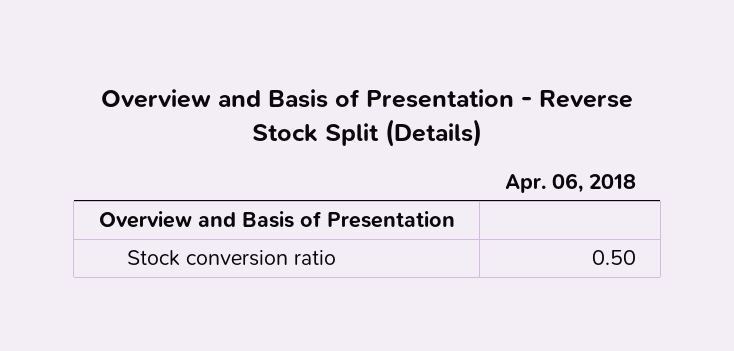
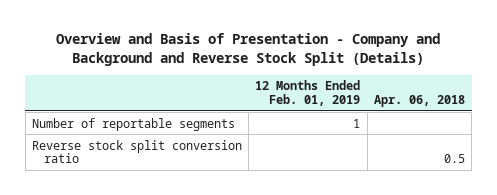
- Overview and Basis of Presentation - Reverse Stock Split (Details)
+ Overview and Basis of Presentation - Company and Background and Reverse Stock Split (Details)
- | Apr. 06, 2018
+ | 12 Months Ended Feb. 01, 2019 | Apr. 06, 2018
- Overview and Basis of Presentation
- Stock conversion ratio | 0.50
+ Number of reportable segments | 1 |
+ Reverse stock split conversion ratio | | 0.5

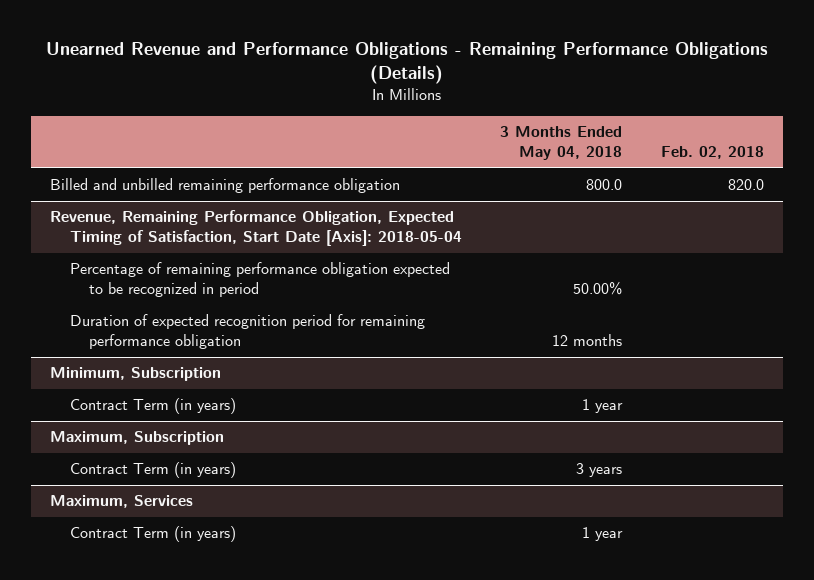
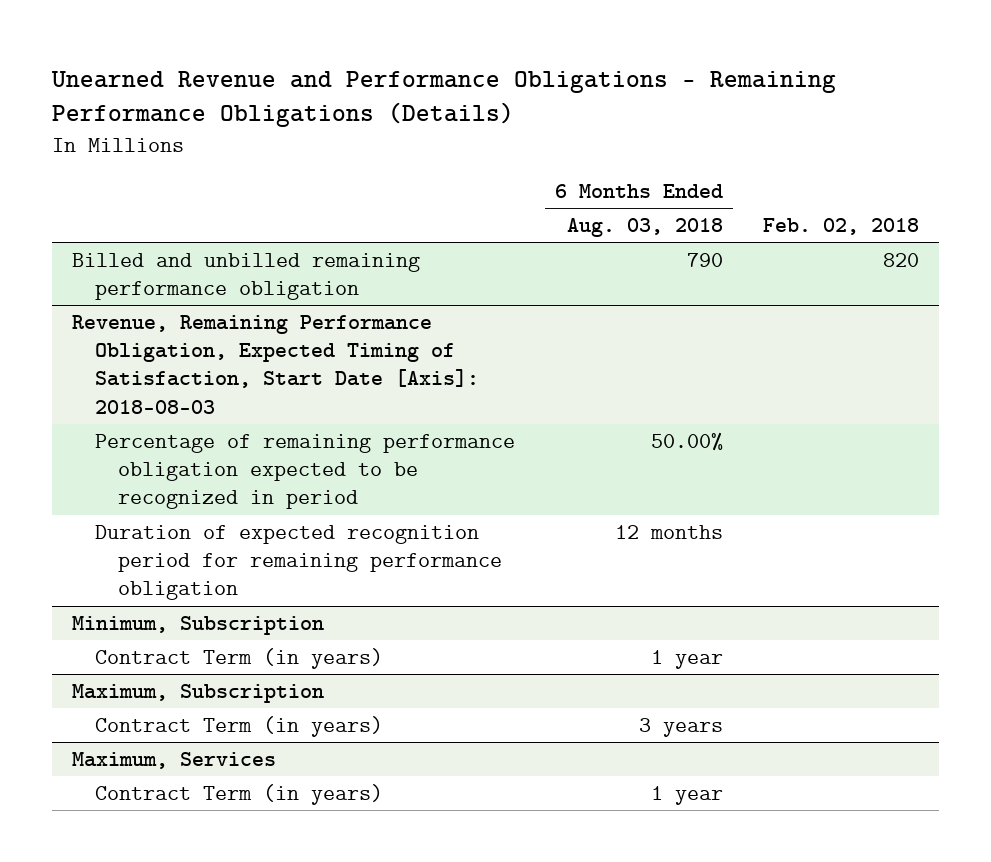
- | 3 Months Ended May 04, 2018 | Feb. 02, 2018
+ | 6 Months Ended Aug. 03, 2018 | Feb. 02, 2018
- Billed and unbilled remaining performance obligation | 800.0 | 820.0
- Revenue, Remaining Performance Obligation, Expected Timing of Satisfaction, Start Date [Axis]: 2018-05-04
- Percentage of remaining performance obligation expected to be recognized in period | 50.00% |
- Duration of expected recognition period for remaining performance obligation | 12 months |
+ Billed and unbilled remaining performance obligation | 790 | 820
+ Revenue, Remaining Performance Obligation, Expected Timing of Satisfaction, Start Date [Axis]: 2018-08-03
+ Percentage of remaining performance obligation expected to be recognized in period | 50.00% |
+ Duration of expected recognition period for remaining performance obligation | 12 months |

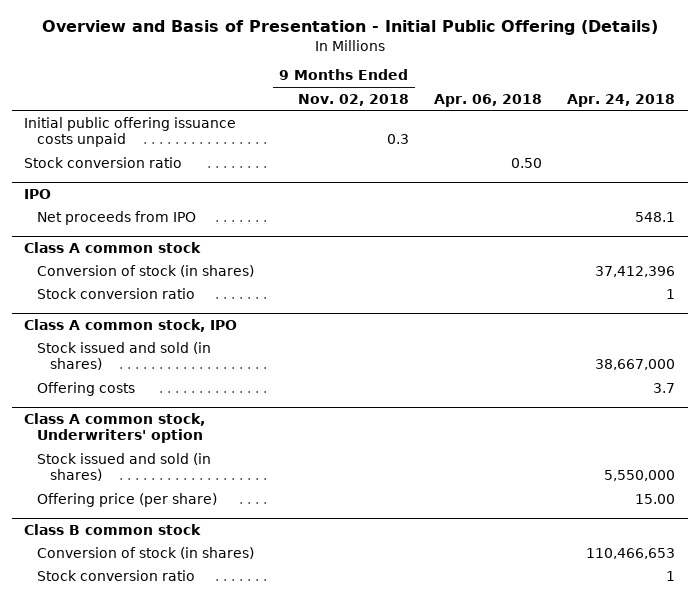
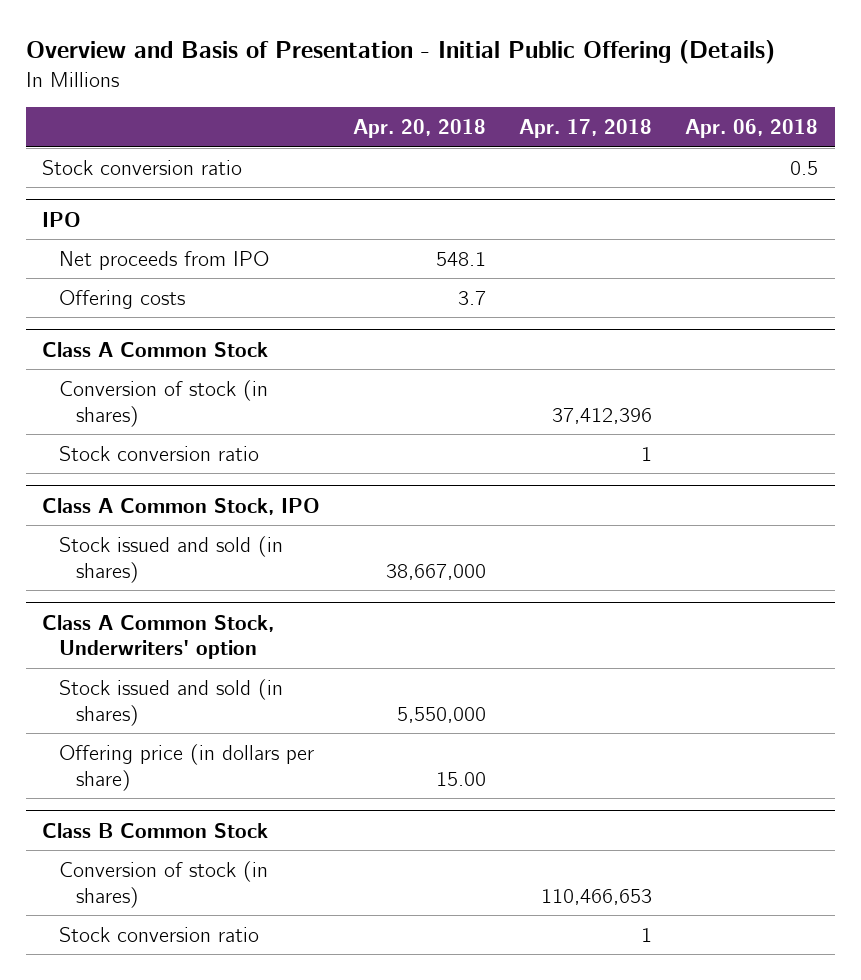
- | 9 Months Ended Nov. 02, 2018 | Apr. 06, 2018 | Apr. 24, 2018
+ | Apr. 20, 2018 | Apr. 17, 2018 | Apr. 06, 2018
- Initial public offering issuance costs unpaid | 0.3 | |
- Stock conversion ratio | | 0.50 |
+ Stock conversion ratio | | | 0.5
- Class A common stock
@ IPO
+ Offering costs | 3.7 | |
+ Class A Common Stock
- Class A common stock, IPO
+ Class A Common Stock, IPO
- Offering costs | | | 3.7
- Class A common stock, Underwriters' option
+ Class A Common Stock, Underwriters' option
- Offering price (per share) | | | 15.00
- Class B common stock
+ Offering price (in dollars per share) | 15.00 | |
+ Class B Common Stock

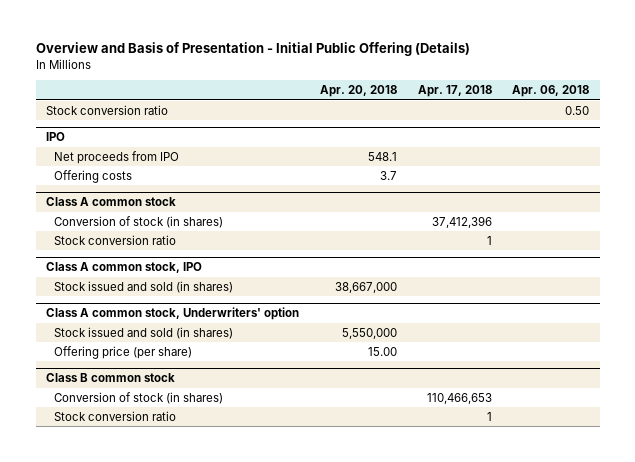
- Stock conversion ratio | | | 0.5
+ Stock conversion ratio | | | 0.50
- Class A Common Stock
+ Class A common stock
- Class A Common Stock, IPO
+ Class A common stock, IPO
- Class A Common Stock, Underwriters' option
+ Class A common stock, Underwriters' option
- Offering price (in dollars per share) | 15.00 | |
- Class B Common Stock
+ Offering price (per share) | 15.00 | |
+ Class B common stock

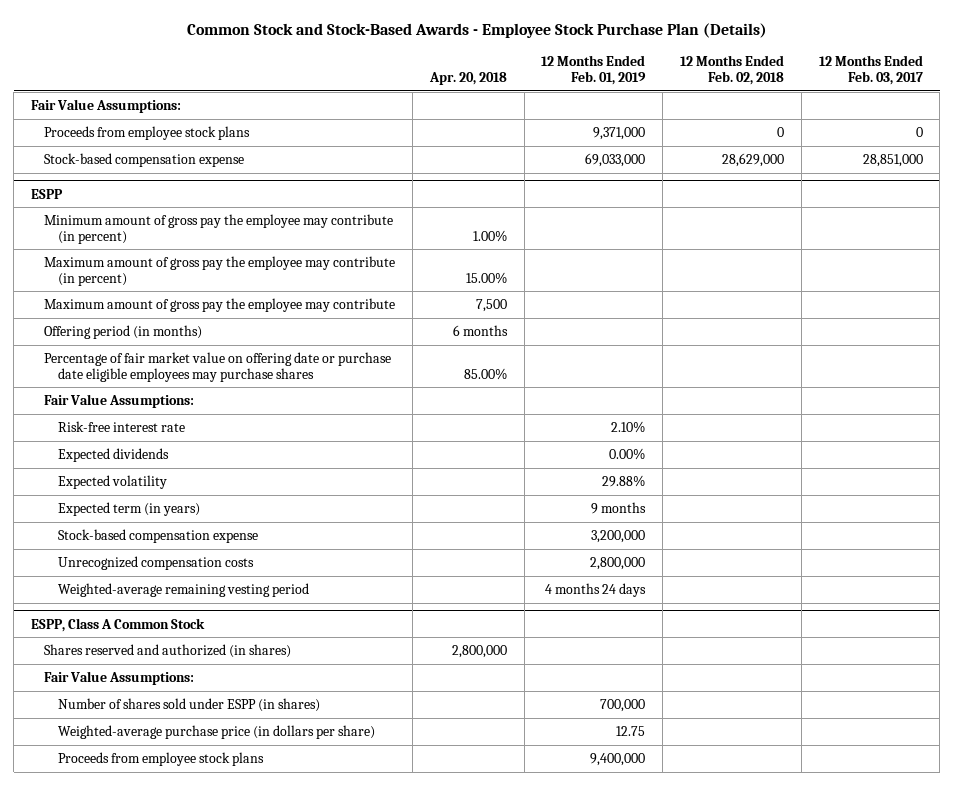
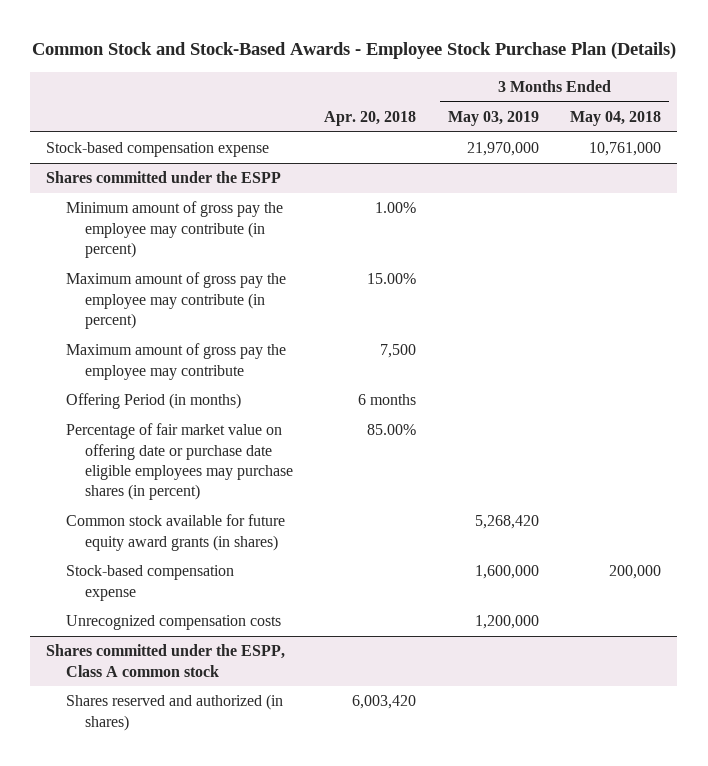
- | Apr. 20, 2018 | 12 Months Ended Feb. 01, 2019 | 12 Months Ended Feb. 02, 2018 | 12 Months Ended Feb. 03, 2017
+ | Apr. 20, 2018 | 3 Months Ended May 03, 2019 | 3 Months Ended May 04, 2018
- Fair Value Assumptions:
- Proceeds from employee stock plans | | 9,371,000 | 0 | 0
- ESPP
+ Shares committed under the ESPP
- Offering period (in months) | 6 months | | |
- Percentage of fair market value on offering date or purchase date eligible employees may purchase shares | 85.00% | | |
- Fair Value Assumptions:
- Risk-free interest rate | | 2.10% | |
- Expected dividends | | 0.00% | |
- Expected volatility | | 29.88% | |
- Expected term (in years) | | 9 months | |
+ Offering Period (in months) | 6 months | |
+ Percentage of fair market value on offering date or purchase date eligible employees may purchase shares (in percent) | 85.00% | |
+ Common stock available for future equity award grants (in shares) | | 5,268,420 |
- Weighted-average remaining vesting period | | 4 months 24 days | |
- ESPP, Class A Common Stock
- Shares reserved and authorized (in shares) | 2,800,000 | | |
- Fair Value Assumptions:
- Number of shares sold under ESPP (in shares) | | 700,000 | |
- Weighted-average purchase price (in dollars per share) | | 12.75 | |
- Proceeds from employee stock plans | | 9,400,000 | |
+ Shares committed under the ESPP, Class A common stock
+ Shares reserved and authorized (in shares) | 6,003,420 | |

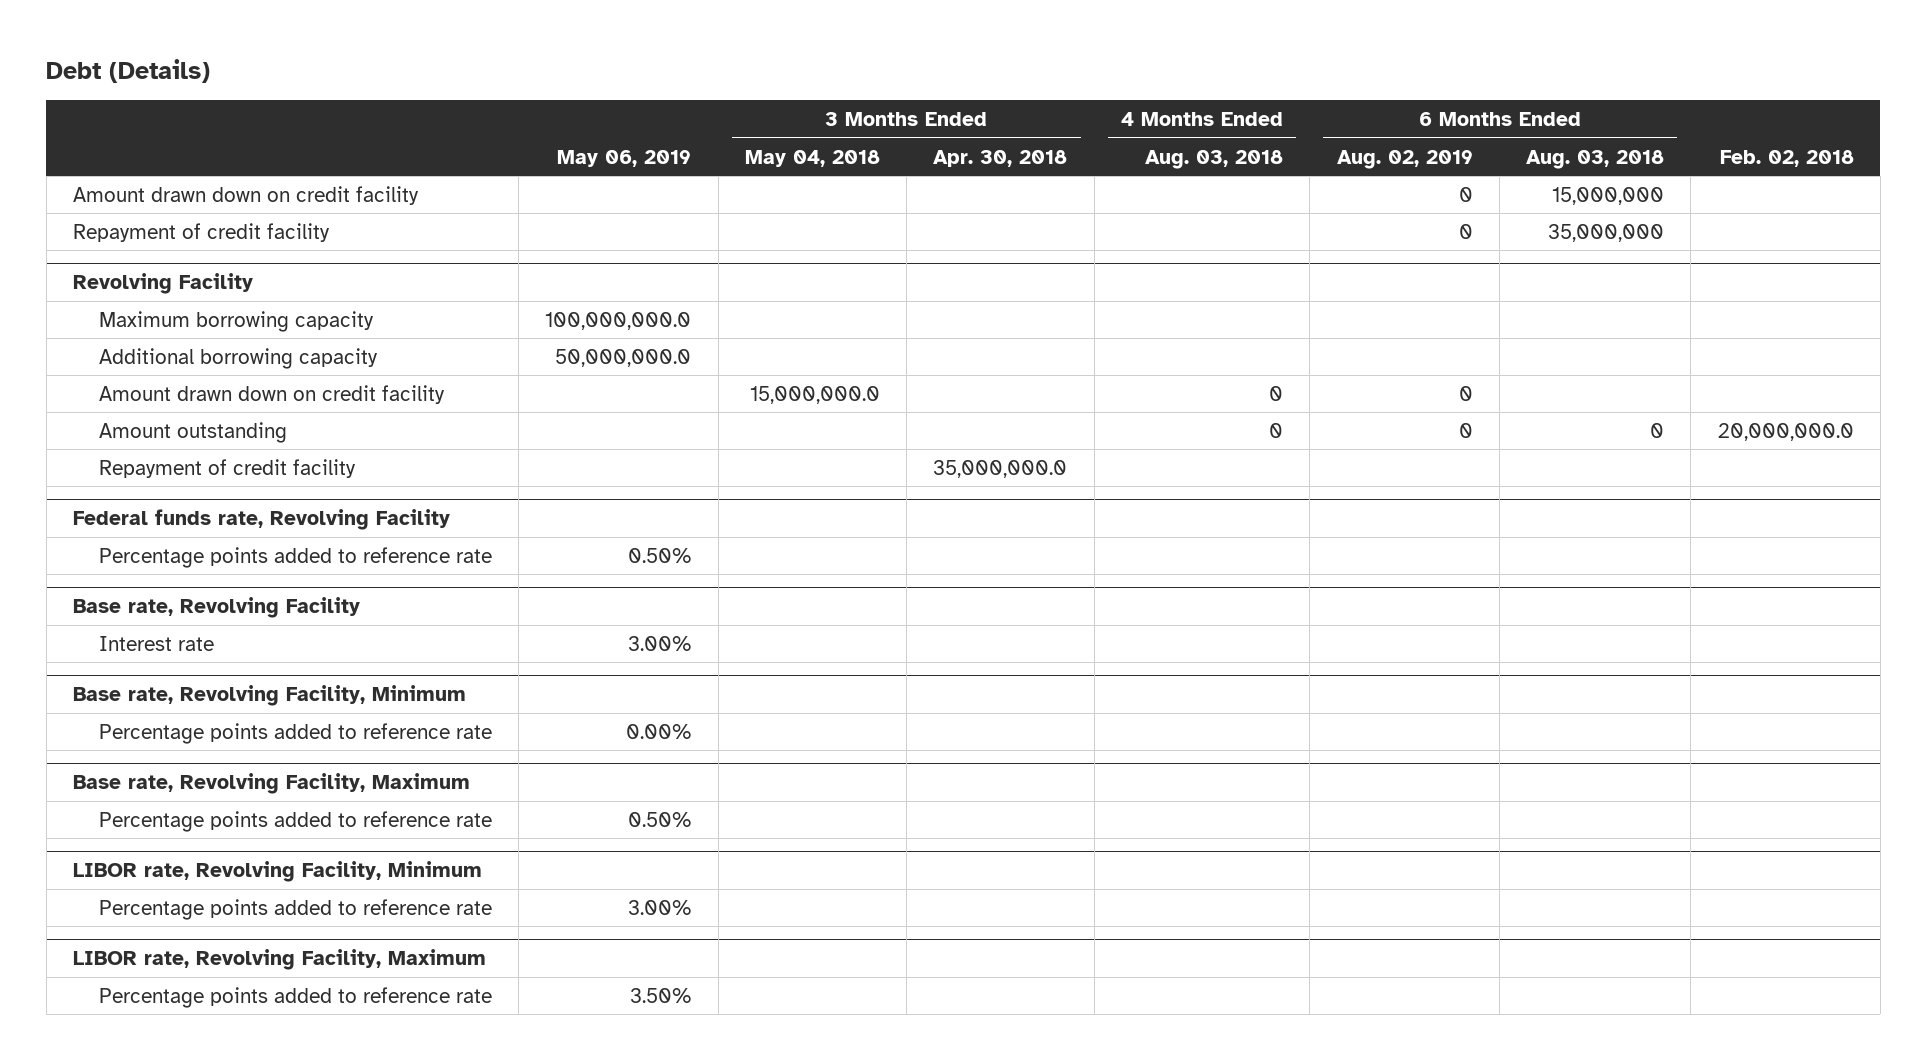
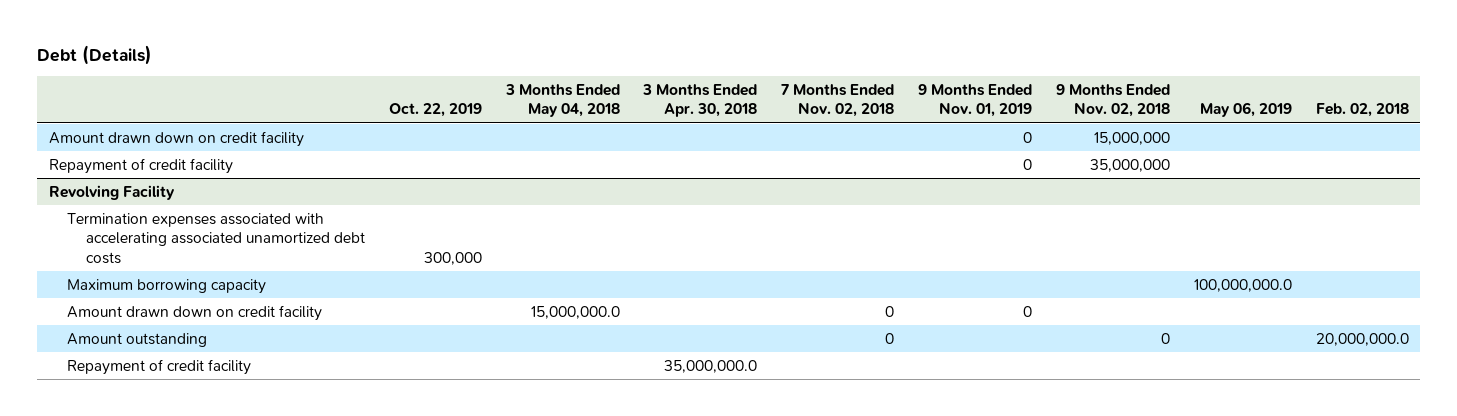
- | May 06, 2019 | 3 Months Ended May 04, 2018 | 3 Months Ended Apr. 30, 2018 | 4 Months Ended Aug. 03, 2018 | 6 Months Ended Aug. 02, 2019 | 6 Months Ended Aug. 03, 2018 | Feb. 02, 2018
+ | Oct. 22, 2019 | 3 Months Ended May 04, 2018 | 3 Months Ended Apr. 30, 2018 | 7 Months Ended Nov. 02, 2018 | 9 Months Ended Nov. 01, 2019 | 9 Months Ended Nov. 02, 2018 | May 06, 2019 | Feb. 02, 2018
@ Revolving Facility
+ Termination expenses associated with accelerating associated unamortized debt costs | 300,000 | | | | | | |
- Additional borrowing capacity | 50,000,000.0 | | | | | |
- Federal funds rate, Revolving Facility
- Percentage points added to reference rate | 0.50% | | | | | |
- Base rate, Revolving Facility
- Interest rate | 3.00% | | | | | |
- Base rate, Revolving Facility, Minimum
- Percentage points added to reference rate | 0.00% | | | | | |
- Base rate, Revolving Facility, Maximum
- Percentage points added to reference rate | 0.50% | | | | | |
- LIBOR rate, Revolving Facility, Minimum
- Percentage points added to reference rate | 3.00% | | | | | |
- LIBOR rate, Revolving Facility, Maximum
- Percentage points added to reference rate | 3.50% | | | | | |

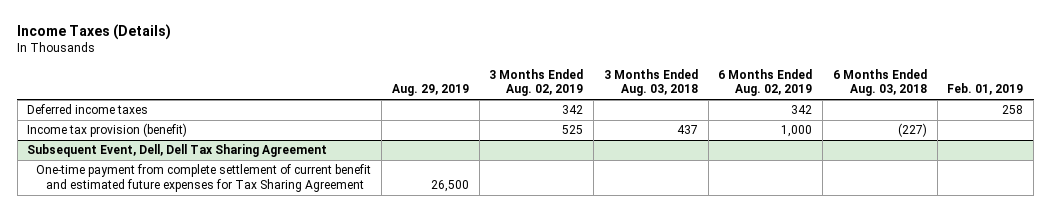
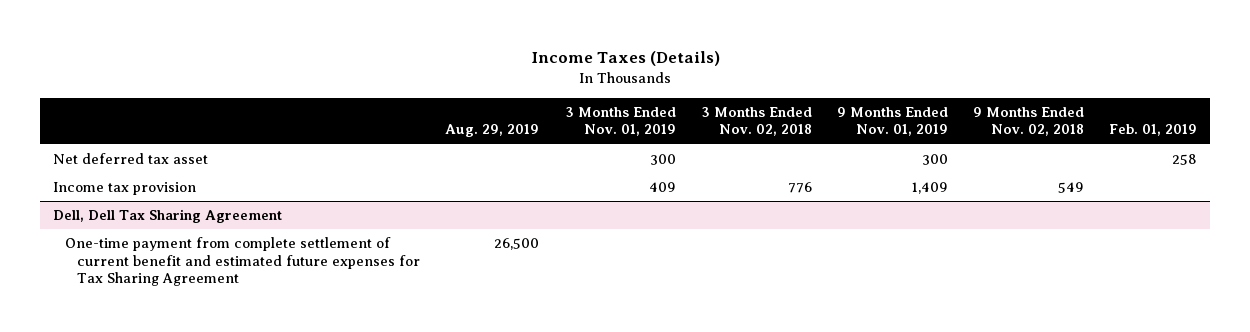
- | Aug. 29, 2019 | 3 Months Ended Aug. 02, 2019 | 3 Months Ended Aug. 03, 2018 | 6 Months Ended Aug. 02, 2019 | 6 Months Ended Aug. 03, 2018 | Feb. 01, 2019
+ | Aug. 29, 2019 | 3 Months Ended Nov. 01, 2019 | 3 Months Ended Nov. 02, 2018 | 9 Months Ended Nov. 01, 2019 | 9 Months Ended Nov. 02, 2018 | Feb. 01, 2019
- Deferred income taxes | | 342 | | 342 | | 258
- Income tax provision (benefit) | | 525 | 437 | 1,000 | (227) |
- Subsequent Event, Dell, Dell Tax Sharing Agreement
+ Net deferred tax asset | | 300 | | 300 | | 258
+ Income tax provision | | 409 | 776 | 1,409 | 549 |
+ Dell, Dell Tax Sharing Agreement

